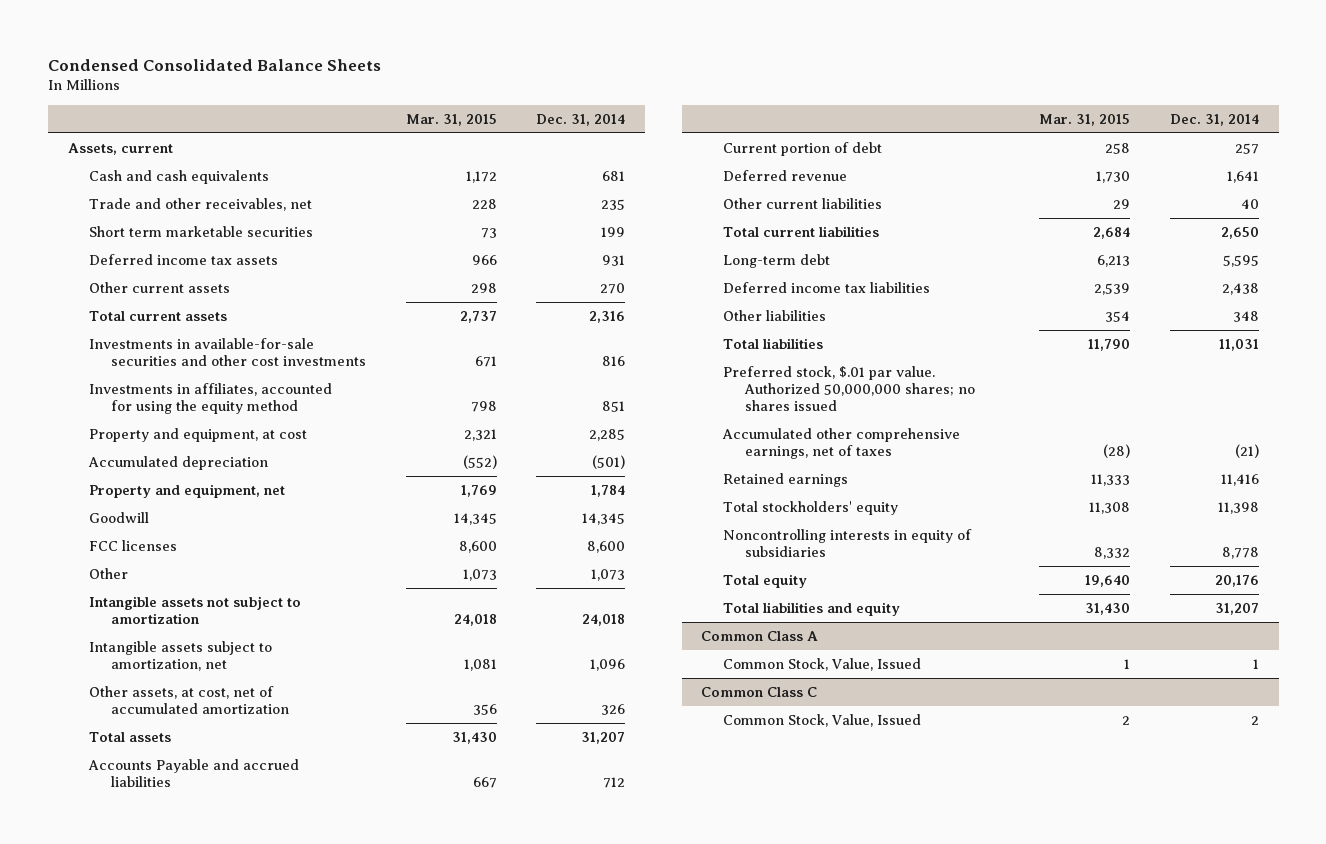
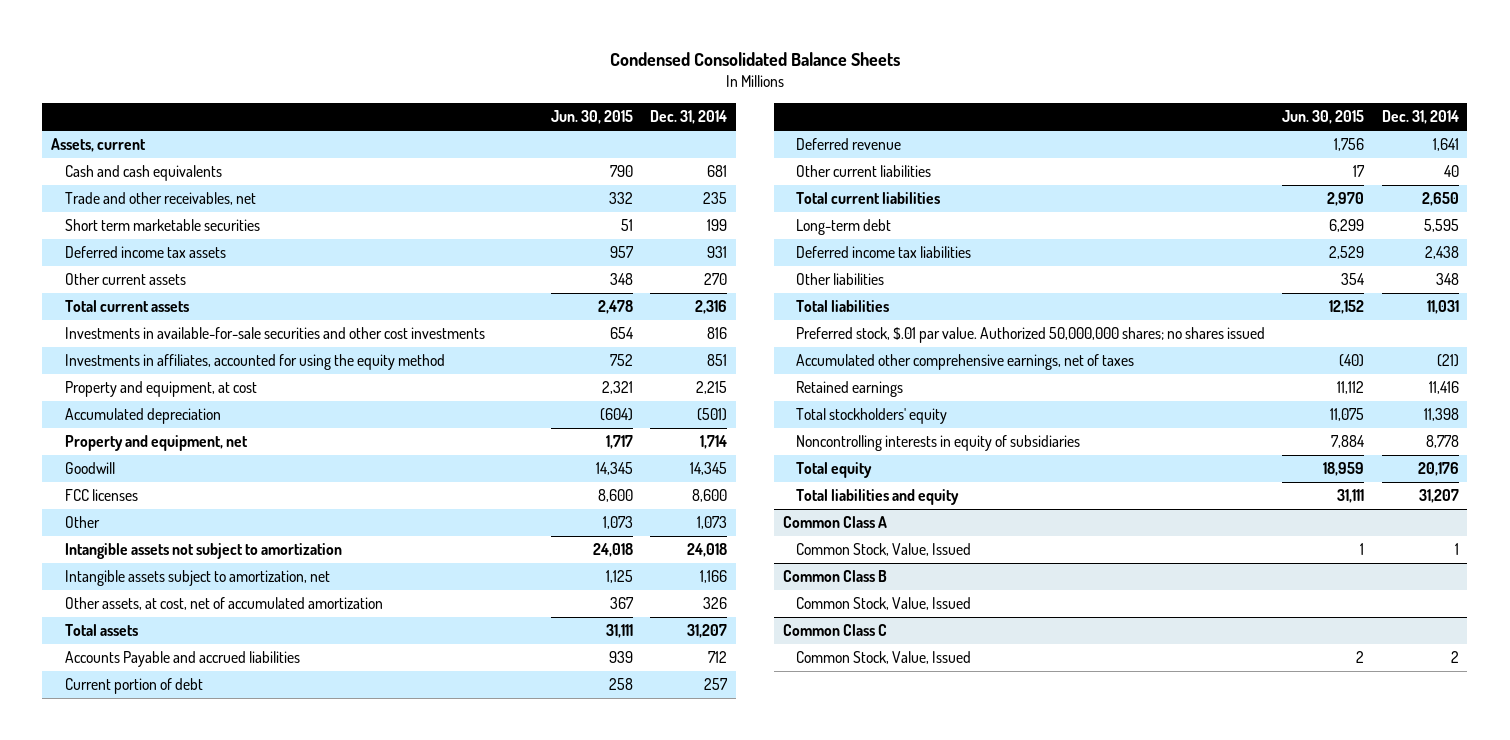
- | Mar. 31, 2015 | Dec. 31, 2014
+ | Jun. 30, 2015 | Dec. 31, 2014
- Property and equipment, at cost | 2,321 | 2,285
+ Property and equipment, at cost | 2,321 | 2,215
- Property and equipment, net | 1,769 | 1,784
+ Property and equipment, net | 1,717 | 1,714
- Intangible assets subject to amortization, net | 1,081 | 1,096
+ Intangible assets subject to amortization, net | 1,125 | 1,166
+ Common Class B
+ Common Stock, Value, Issued

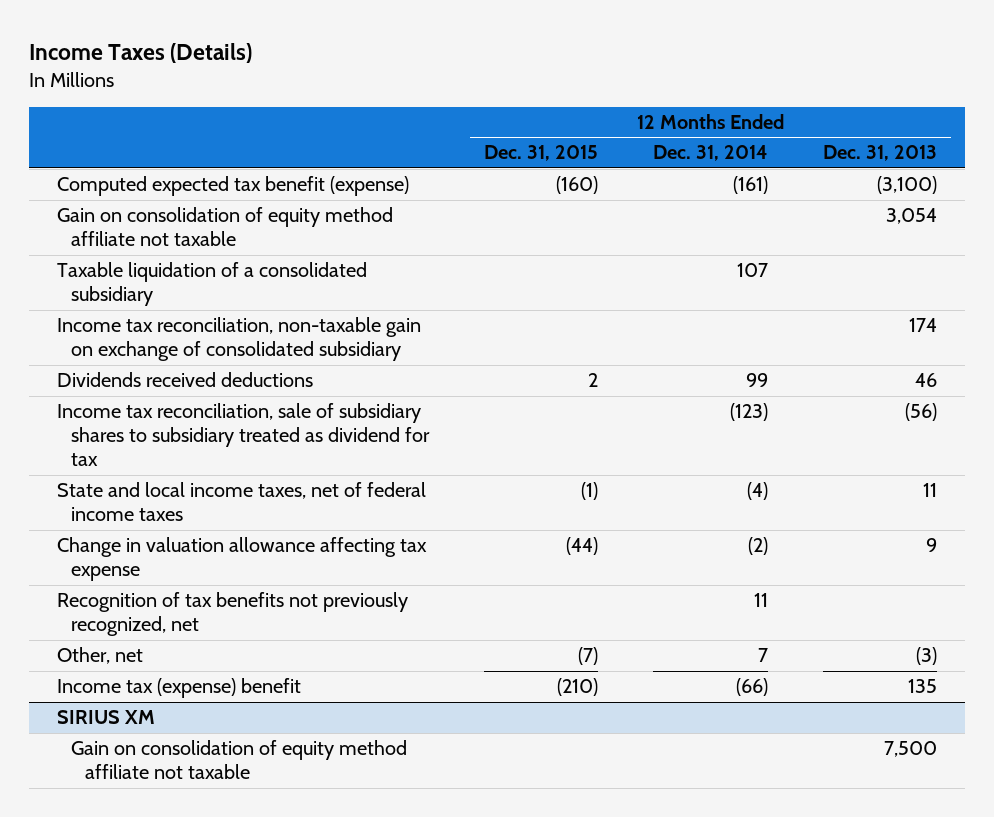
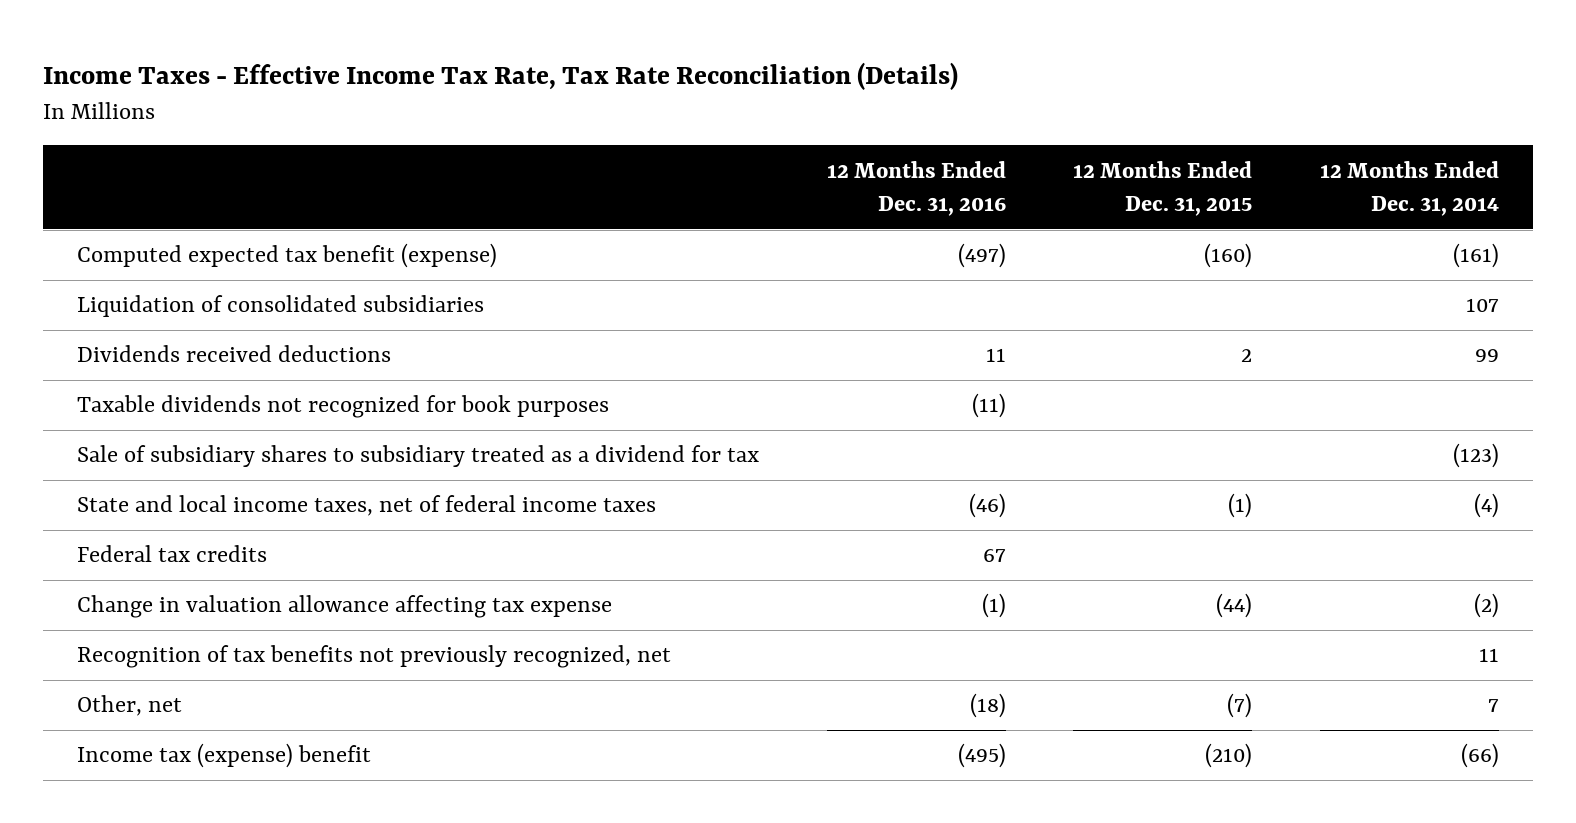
- Income Taxes (Details)
+ Income Taxes - Effective Income Tax Rate, Tax Rate Reconciliation (Details)
- | 12 Months Ended Dec. 31, 2015 | 12 Months Ended Dec. 31, 2014 | 12 Months Ended Dec. 31, 2013
+ | 12 Months Ended Dec. 31, 2016 | 12 Months Ended Dec. 31, 2015 | 12 Months Ended Dec. 31, 2014
- Gain on consolidation of equity method affiliate not taxable | | | 3,054
- Taxable liquidation of a consolidated subsidiary | | 107 |
- Income tax reconciliation, non-taxable gain on exchange of consolidated subsidiary | | | 174
+ Liquidation of consolidated subsidiaries | | | 107
- Income tax reconciliation, sale of subsidiary shares to subsidiary treated as dividend for tax | | (123) | (56)
+ Taxable dividends not recognized for book purposes | (11) | |
+ Sale of subsidiary shares to subsidiary treated as a dividend for tax | | | (123)
+ Federal tax credits | 67 | |
- SIRIUS XM
- Gain on consolidation of equity method affiliate not taxable | | | 7,500

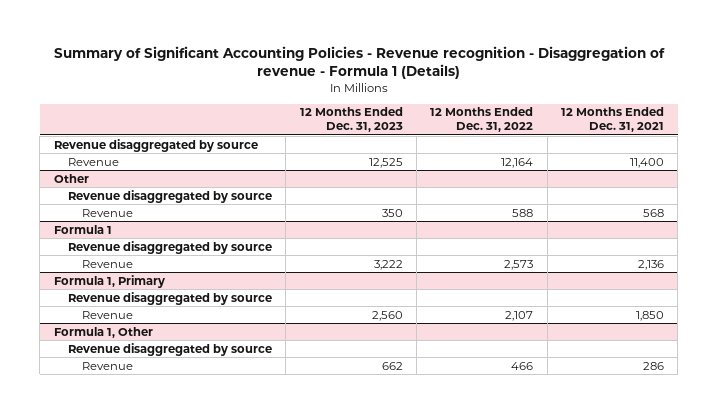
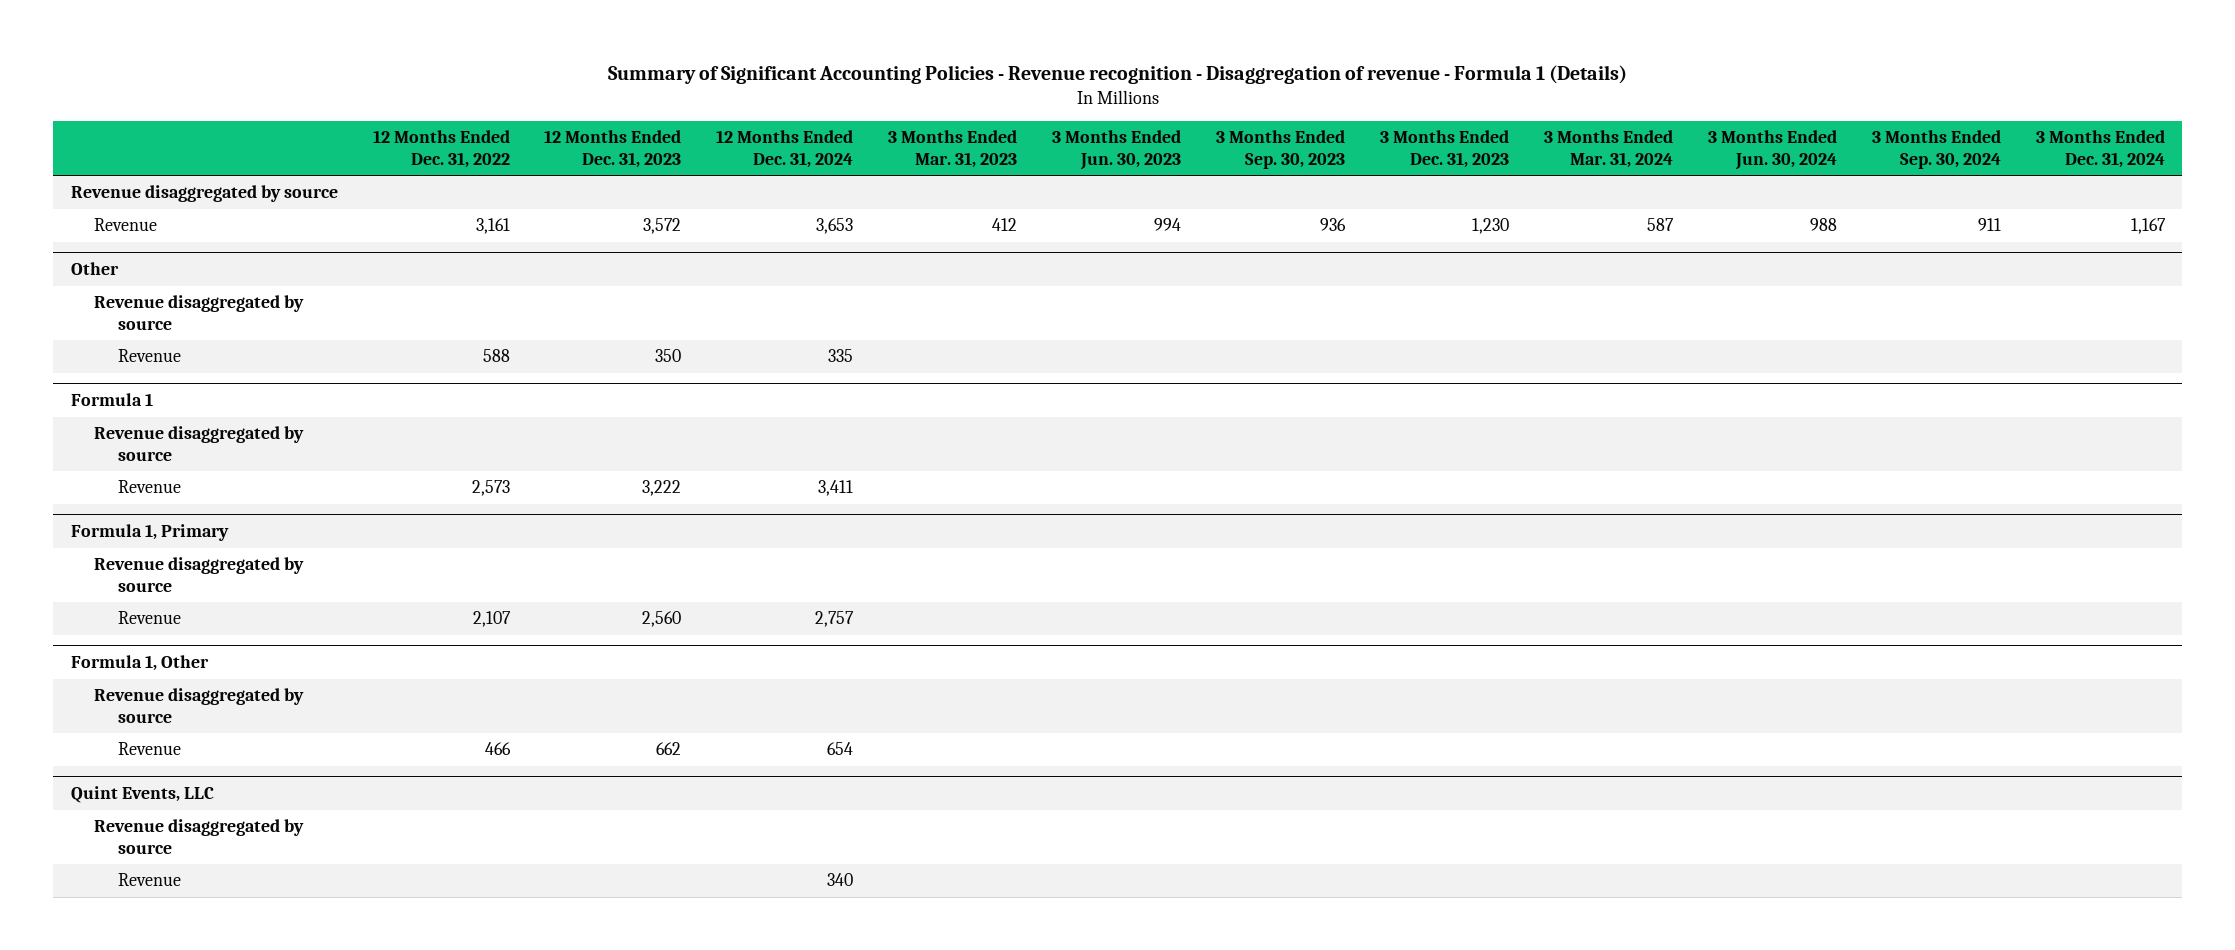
- | 12 Months Ended Dec. 31, 2023 | 12 Months Ended Dec. 31, 2022 | 12 Months Ended Dec. 31, 2021
+ | 12 Months Ended Dec. 31, 2022 | 12 Months Ended Dec. 31, 2023 | 12 Months Ended Dec. 31, 2024 | 3 Months Ended Mar. 31, 2023 | 3 Months Ended Jun. 30, 2023 | 3 Months Ended Sep. 30, 2023 | 3 Months Ended Dec. 31, 2023 | 3 Months Ended Mar. 31, 2024 | 3 Months Ended Jun. 30, 2024 | 3 Months Ended Sep. 30, 2024 | 3 Months Ended Dec. 31, 2024
- Revenue | 12,525 | 12,164 | 11,400
+ Revenue | 3,161 | 3,572 | 3,653 | 412 | 994 | 936 | 1,230 | 587 | 988 | 911 | 1,167
+ Quint Events, LLC
+ Revenue disaggregated by source
+ Revenue | | | 340 | | | | | | | |

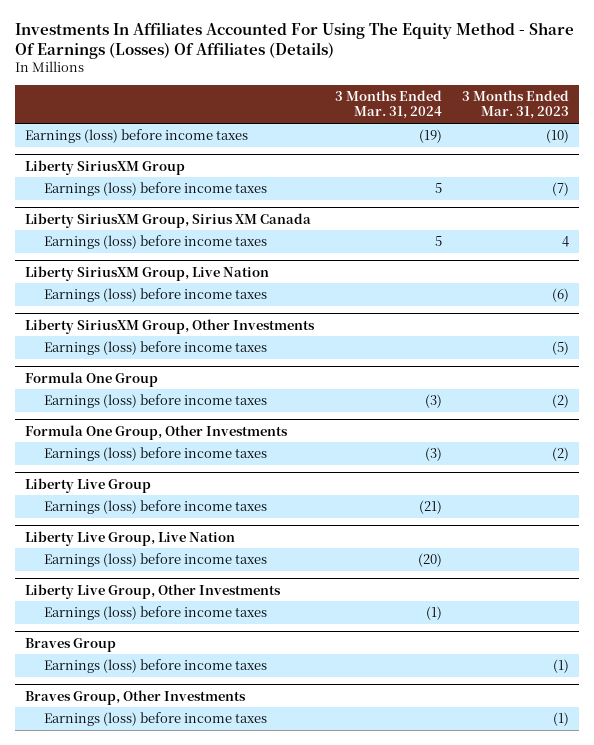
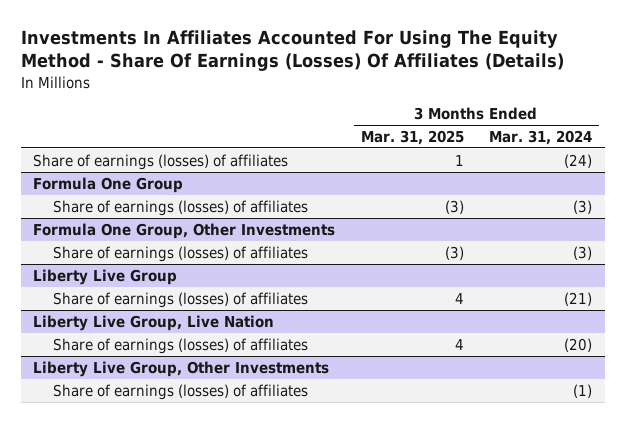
- | 3 Months Ended Mar. 31, 2024 | 3 Months Ended Mar. 31, 2023
+ | 3 Months Ended Mar. 31, 2025 | 3 Months Ended Mar. 31, 2024
- Earnings (loss) before income taxes | (19) | (10)
- Liberty SiriusXM Group
- Earnings (loss) before income taxes | 5 | (7)
- Liberty SiriusXM Group, Sirius XM Canada
- Earnings (loss) before income taxes | 5 | 4
- Liberty SiriusXM Group, Live Nation
- Earnings (loss) before income taxes | | (6)
- Liberty SiriusXM Group, Other Investments
- Earnings (loss) before income taxes | | (5)
+ Share of earnings (losses) of affiliates | 1 | (24)
@ Formula One Group
- Earnings (loss) before income taxes | (3) | (2)
+ Share of earnings (losses) of affiliates | (3) | (3)
@ Formula One Group, Other Investments
- Earnings (loss) before income taxes | (3) | (2)
+ Share of earnings (losses) of affiliates | (3) | (3)
@ Liberty Live Group
- Earnings (loss) before income taxes | (21) |
+ Share of earnings (losses) of affiliates | 4 | (21)
@ Liberty Live Group, Live Nation
- Earnings (loss) before income taxes | (20) |
+ Share of earnings (losses) of affiliates | 4 | (20)
@ Liberty Live Group, Other Investments
- Earnings (loss) before income taxes | (1) |
- Braves Group
- Earnings (loss) before income taxes | | (1)
- Braves Group, Other Investments
- Earnings (loss) before income taxes | | (1)
@ Liberty Live Group, Other Investments
+ Share of earnings (losses) of affiliates | | (1)

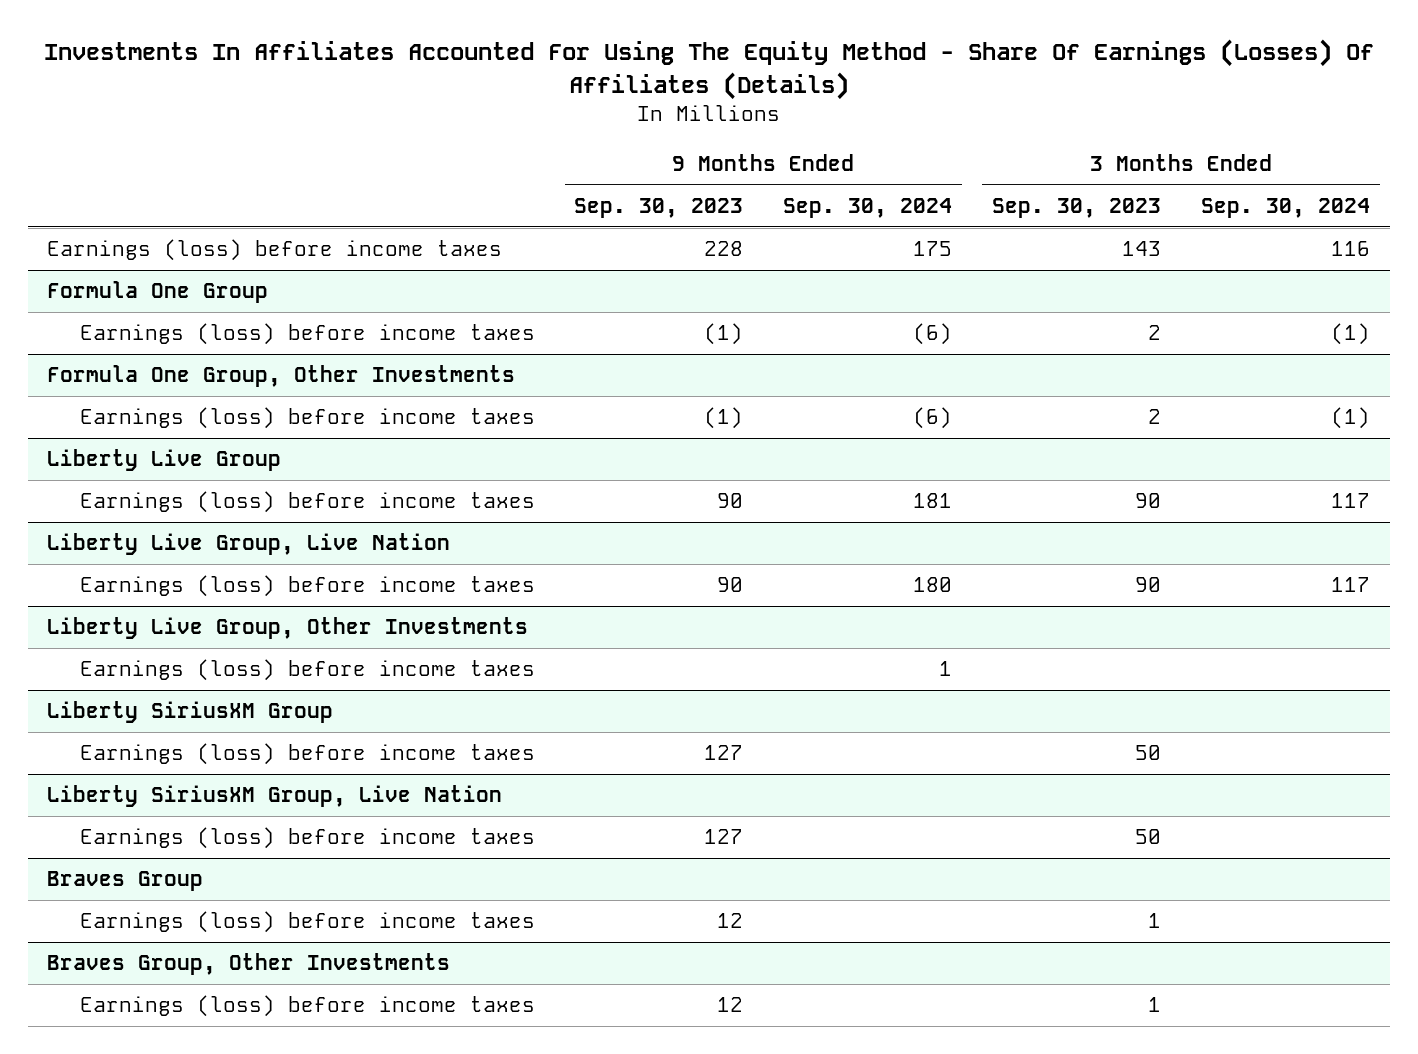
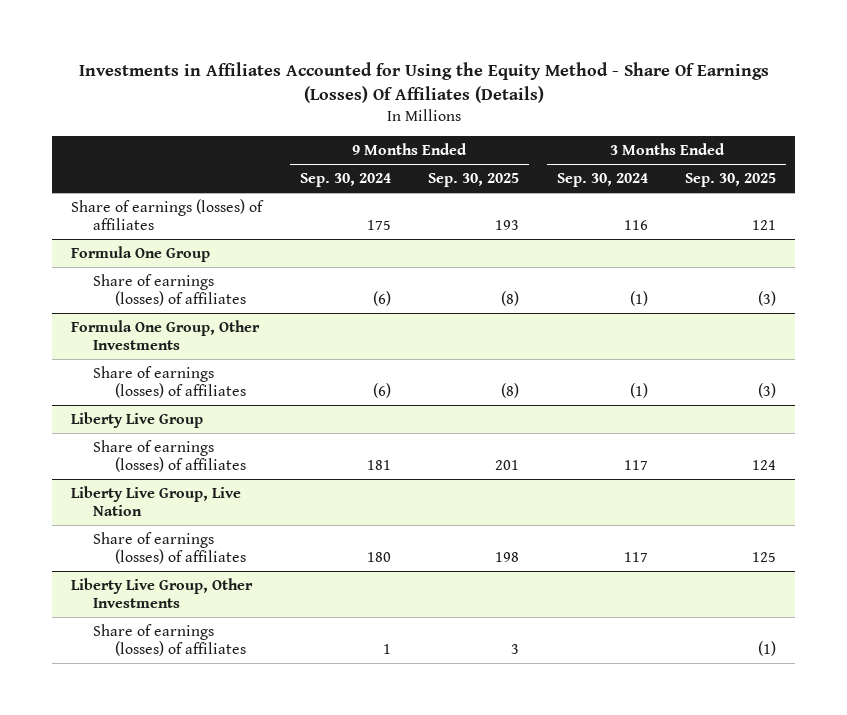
- Investments In Affiliates Accounted For Using The Equity Method - Share Of Earnings (Losses) Of Affiliates (Details)
+ Investments in Affiliates Accounted for Using the Equity Method - Share Of Earnings (Losses) Of Affiliates (Details)
- | 9 Months Ended Sep. 30, 2023 | 9 Months Ended Sep. 30, 2024 | 3 Months Ended Sep. 30, 2023 | 3 Months Ended Sep. 30, 2024
+ | 9 Months Ended Sep. 30, 2024 | 9 Months Ended Sep. 30, 2025 | 3 Months Ended Sep. 30, 2024 | 3 Months Ended Sep. 30, 2025
- Earnings (loss) before income taxes | 228 | 175 | 143 | 116
+ Share of earnings (losses) of affiliates | 175 | 193 | 116 | 121
@ Formula One Group
- Earnings (loss) before income taxes | (1) | (6) | 2 | (1)
+ Share of earnings (losses) of affiliates | (6) | (8) | (1) | (3)
@ Formula One Group, Other Investments
- Earnings (loss) before income taxes | (1) | (6) | 2 | (1)
+ Share of earnings (losses) of affiliates | (6) | (8) | (1) | (3)
@ Liberty Live Group
- Earnings (loss) before income taxes | 90 | 181 | 90 | 117
+ Share of earnings (losses) of affiliates | 181 | 201 | 117 | 124
@ Liberty Live Group, Live Nation
- Earnings (loss) before income taxes | 90 | 180 | 90 | 117
+ Share of earnings (losses) of affiliates | 180 | 198 | 117 | 125
@ Liberty Live Group, Other Investments
- Earnings (loss) before income taxes | | 1 | |
- Liberty SiriusXM Group
- Earnings (loss) before income taxes | 127 | | 50 |
- Liberty SiriusXM Group, Live Nation
- Earnings (loss) before income taxes | 127 | | 50 |
- Braves Group
- Earnings (loss) before income taxes | 12 | | 1 |
- Braves Group, Other Investments
- Earnings (loss) before income taxes | 12 | | 1 |
@ Liberty Live Group, Other Investments
+ Share of earnings (losses) of affiliates | 1 | 3 | | (1)

